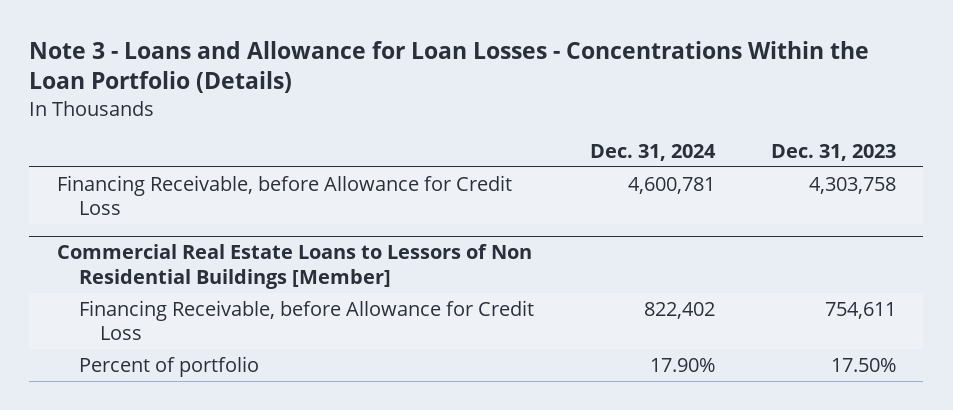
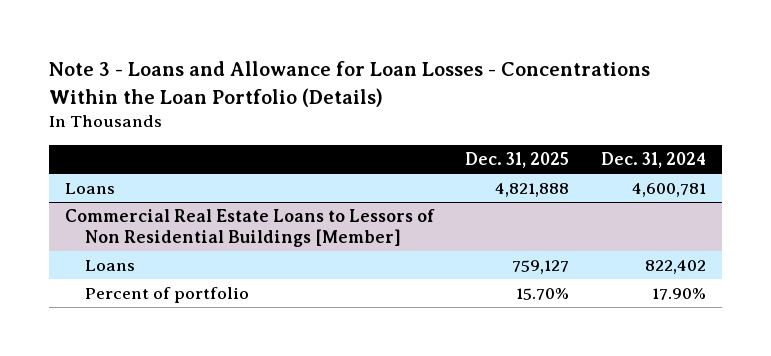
- | Dec. 31, 2024 | Dec. 31, 2023
+ | Dec. 31, 2025 | Dec. 31, 2024
- Financing Receivable, before Allowance for Credit Loss | 4,600,781 | 4,303,758
+ Loans | 4,821,888 | 4,600,781
@ Commercial Real Estate Loans to Lessors of Non Residential Buildings [Member]
- Financing Receivable, before Allowance for Credit Loss | 822,402 | 754,611
+ Loans | 759,127 | 822,402

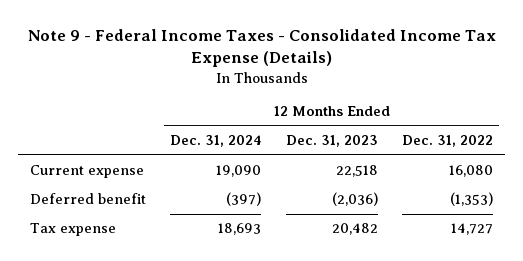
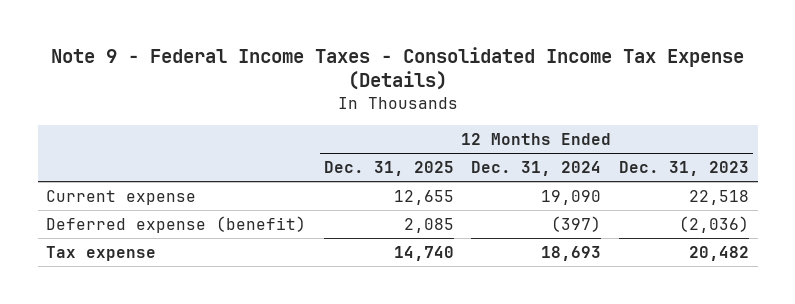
- | 12 Months Ended Dec. 31, 2024 | 12 Months Ended Dec. 31, 2023 | 12 Months Ended Dec. 31, 2022
+ | 12 Months Ended Dec. 31, 2025 | 12 Months Ended Dec. 31, 2024 | 12 Months Ended Dec. 31, 2023
- Deferred benefit | (397) | (2,036) | (1,353)
+ Deferred expense (benefit) | 2,085 | (397) | (2,036)

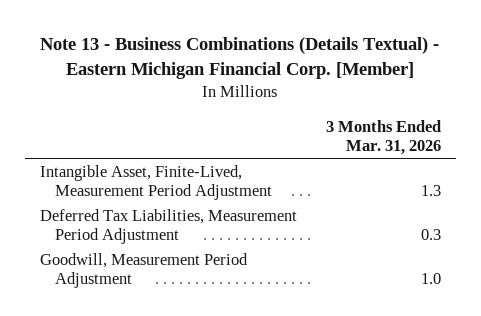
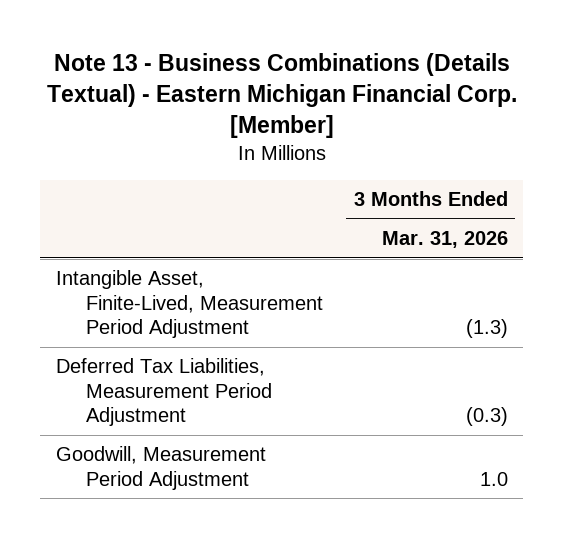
- Intangible Asset, Finite-Lived, Measurement Period Adjustment | 1.3
- Deferred Tax Liabilities, Measurement Period Adjustment | 0.3
+ Intangible Asset, Finite-Lived, Measurement Period Adjustment | (1.3)
+ Deferred Tax Liabilities, Measurement Period Adjustment | (0.3)

